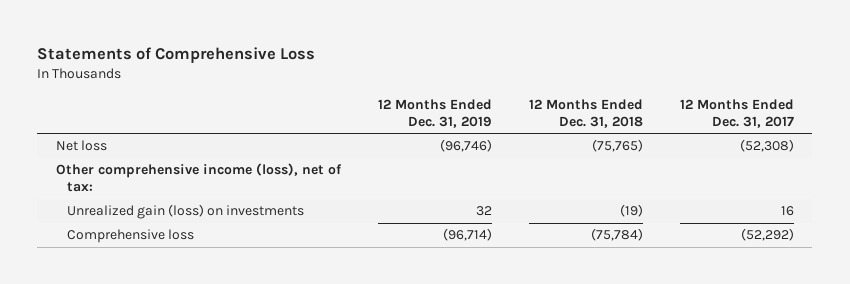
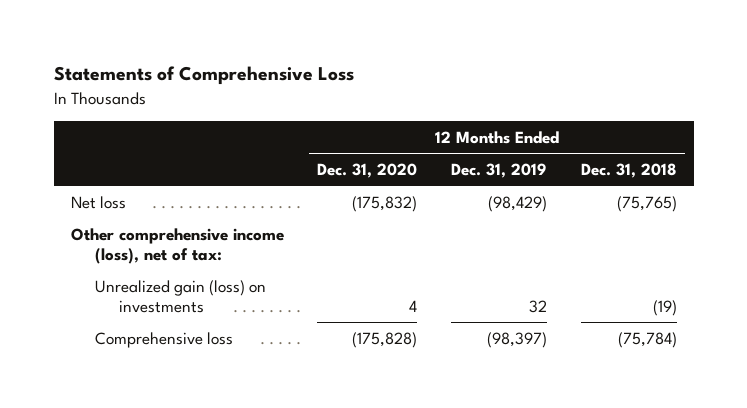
- | 12 Months Ended Dec. 31, 2019 | 12 Months Ended Dec. 31, 2018 | 12 Months Ended Dec. 31, 2017
+ | 12 Months Ended Dec. 31, 2020 | 12 Months Ended Dec. 31, 2019 | 12 Months Ended Dec. 31, 2018
- Net loss | (96,746) | (75,765) | (52,308)
+ Net loss | (175,832) | (98,429) | (75,765)
- Comprehensive loss | (96,714) | (75,784) | (52,292)
+ Comprehensive loss | (175,828) | (98,397) | (75,784)

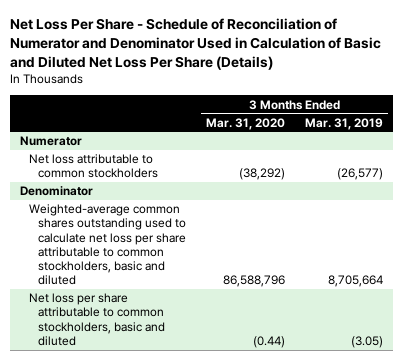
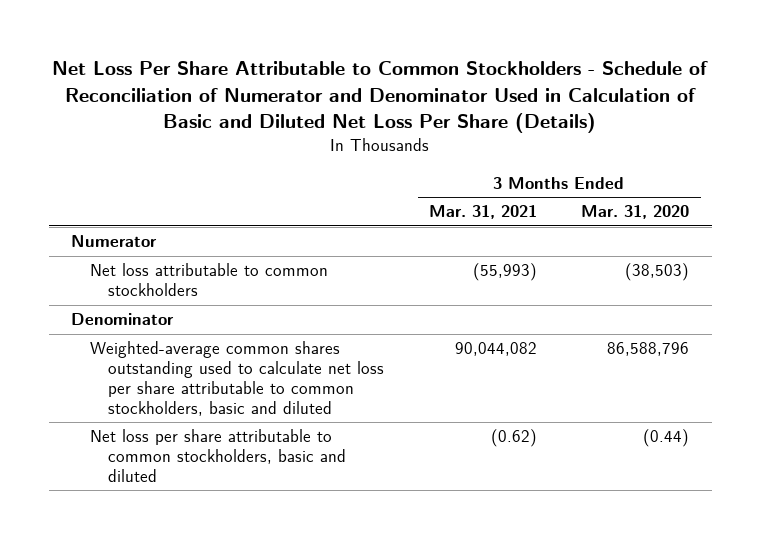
- Net Loss Per Share - Schedule of Reconciliation of Numerator and Denominator Used in Calculation of Basic and Diluted Net Loss Per Share (Details)
+ Net Loss Per Share Attributable to Common Stockholders - Schedule of Reconciliation of Numerator and Denominator Used in Calculation of Basic and Diluted Net Loss Per Share (Details)
- | 3 Months Ended Mar. 31, 2020 | 3 Months Ended Mar. 31, 2019
+ | 3 Months Ended Mar. 31, 2021 | 3 Months Ended Mar. 31, 2020
- Net loss attributable to common stockholders | (38,292) | (26,577)
+ Net loss attributable to common stockholders | (55,993) | (38,503)

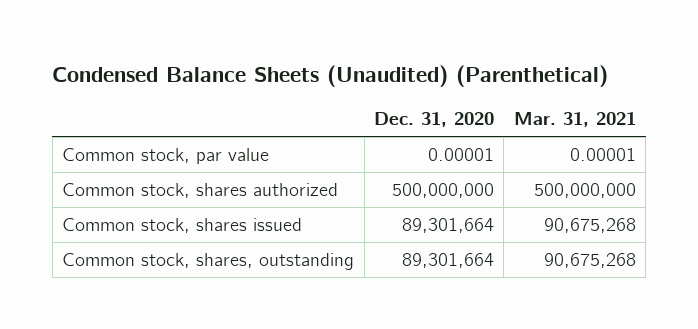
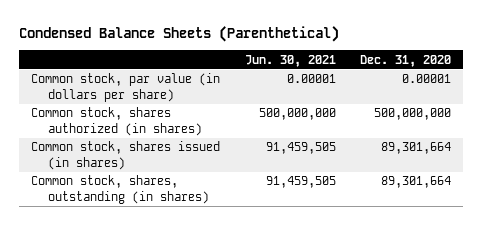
- Condensed Balance Sheets (Unaudited) (Parenthetical)
+ Condensed Balance Sheets (Parenthetical)
- | Dec. 31, 2020 | Mar. 31, 2021
+ | Jun. 30, 2021 | Dec. 31, 2020
- Common stock, par value | 0.00001 | 0.00001
- Common stock, shares authorized | 500,000,000 | 500,000,000
- Common stock, shares issued | 89,301,664 | 90,675,268
- Common stock, shares, outstanding | 89,301,664 | 90,675,268
+ Common stock, par value (in dollars per share) | 0.00001 | 0.00001
+ Common stock, shares authorized (in shares) | 500,000,000 | 500,000,000
+ Common stock, shares issued (in shares) | 91,459,505 | 89,301,664
+ Common stock, shares, outstanding (in shares) | 91,459,505 | 89,301,664

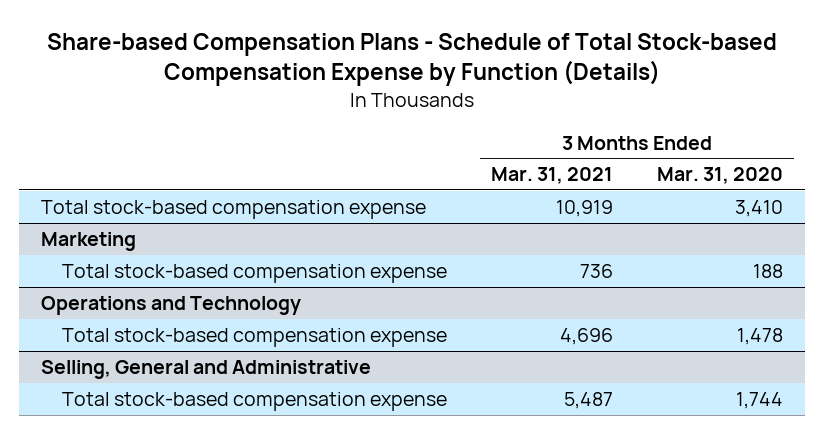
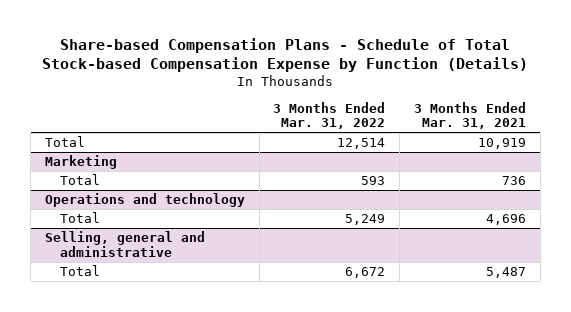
- | 3 Months Ended Mar. 31, 2021 | 3 Months Ended Mar. 31, 2020
+ | 3 Months Ended Mar. 31, 2022 | 3 Months Ended Mar. 31, 2021
- Total stock-based compensation expense | 10,919 | 3,410
+ Total | 12,514 | 10,919
@ Marketing
- Total stock-based compensation expense | 736 | 188
- Operations and Technology
- Total stock-based compensation expense | 4,696 | 1,478
- Selling, General and Administrative
- Total stock-based compensation expense | 5,487 | 1,744
@ Marketing
+ Total | 593 | 736
+ Operations and technology
+ Total | 5,249 | 4,696
+ Selling, general and administrative
+ Total | 6,672 | 5,487

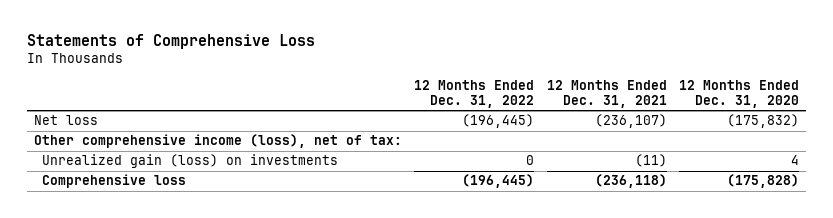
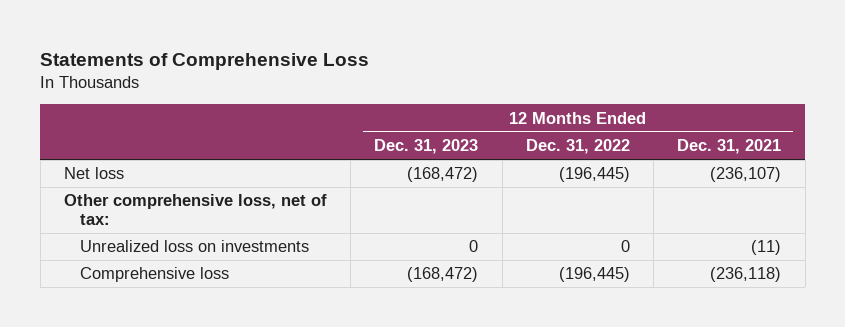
- | 12 Months Ended Dec. 31, 2022 | 12 Months Ended Dec. 31, 2021 | 12 Months Ended Dec. 31, 2020
+ | 12 Months Ended Dec. 31, 2023 | 12 Months Ended Dec. 31, 2022 | 12 Months Ended Dec. 31, 2021
- Other comprehensive income (loss), net of tax:
- Unrealized gain (loss) on investments | 0 | (11) | 4
+ Other comprehensive loss, net of tax:
+ Unrealized loss on investments | 0 | 0 | (11)

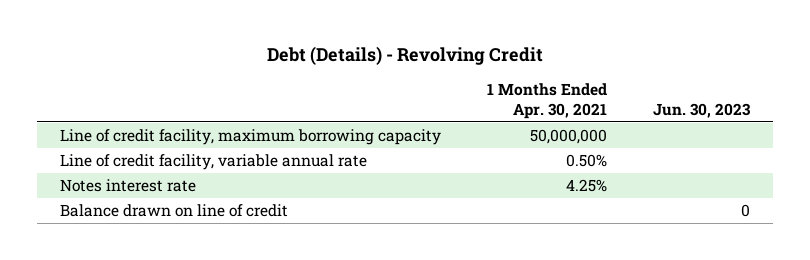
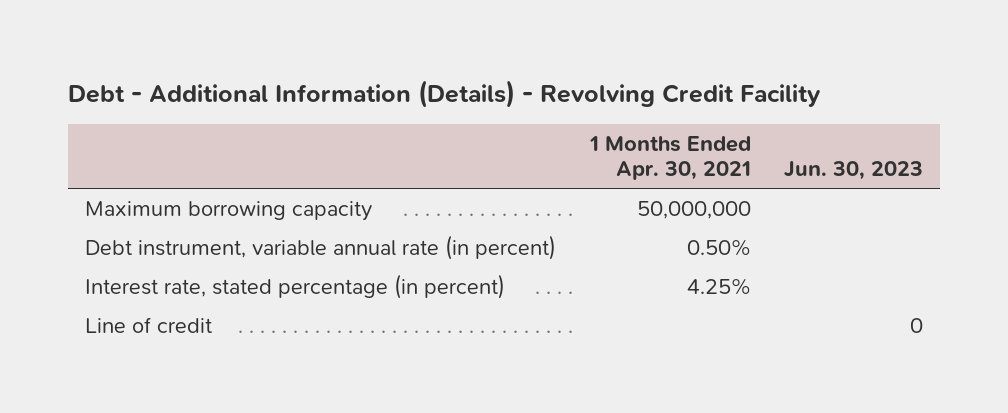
- Debt (Details) - Revolving Credit
+ Debt - Additional Information (Details) - Revolving Credit Facility
- Line of credit facility, maximum borrowing capacity | 50,000,000 |
- Line of credit facility, variable annual rate | 0.50% |
- Notes interest rate | 4.25% |
- Balance drawn on line of credit | | 0
+ Maximum borrowing capacity | 50,000,000 |
+ Debt instrument, variable annual rate (in percent) | 0.50% |
+ Interest rate, stated percentage (in percent) | 4.25% |
+ Line of credit | | 0

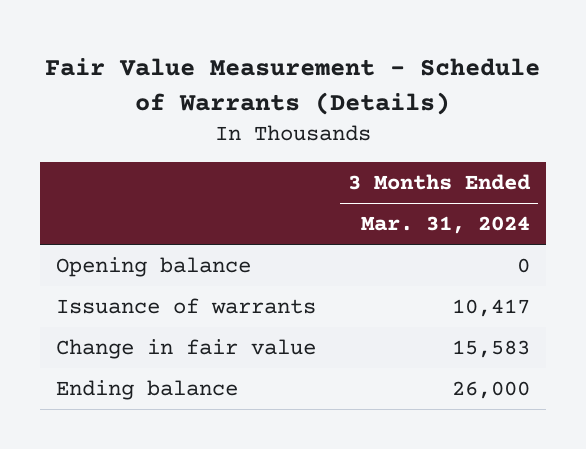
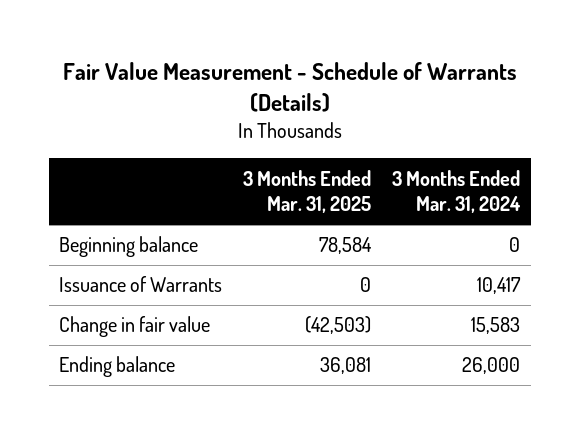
- | 3 Months Ended Mar. 31, 2024
+ | 3 Months Ended Mar. 31, 2025 | 3 Months Ended Mar. 31, 2024
- Opening balance | 0
- Issuance of warrants | 10,417
+ Beginning balance | 78,584 | 0
+ Issuance of Warrants | 0 | 10,417

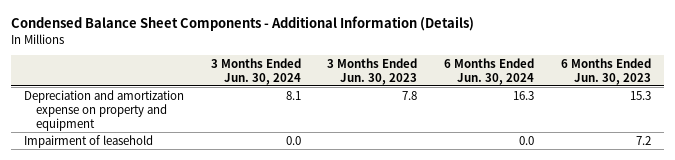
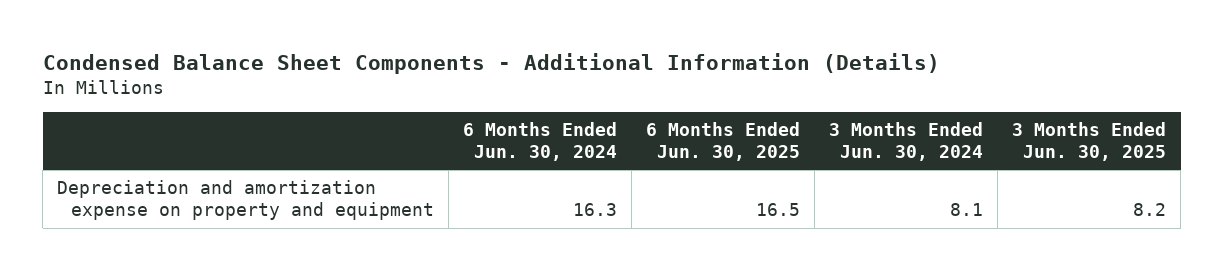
- | 3 Months Ended Jun. 30, 2024 | 3 Months Ended Jun. 30, 2023 | 6 Months Ended Jun. 30, 2024 | 6 Months Ended Jun. 30, 2023
+ | 6 Months Ended Jun. 30, 2024 | 6 Months Ended Jun. 30, 2025 | 3 Months Ended Jun. 30, 2024 | 3 Months Ended Jun. 30, 2025
- Impairment of leasehold | 0.0 | | 0.0 | 7.2

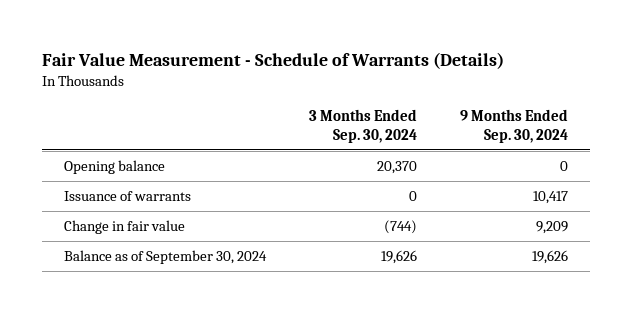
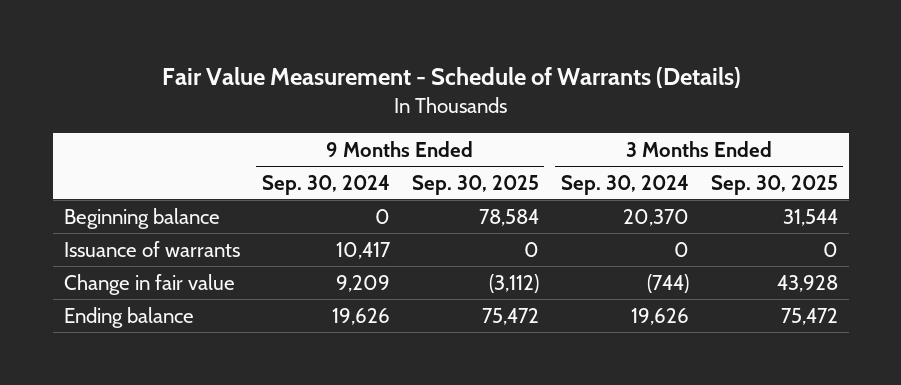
- | 3 Months Ended Sep. 30, 2024 | 9 Months Ended Sep. 30, 2024
+ | 9 Months Ended Sep. 30, 2024 | 9 Months Ended Sep. 30, 2025 | 3 Months Ended Sep. 30, 2024 | 3 Months Ended Sep. 30, 2025
- Opening balance | 20,370 | 0
+ Beginning balance | 0 | 78,584 | 20,370 | 31,544
- Balance as of September 30, 2024 | 19,626 | 19,626
+ Ending balance | 19,626 | 75,472 | 19,626 | 75,472

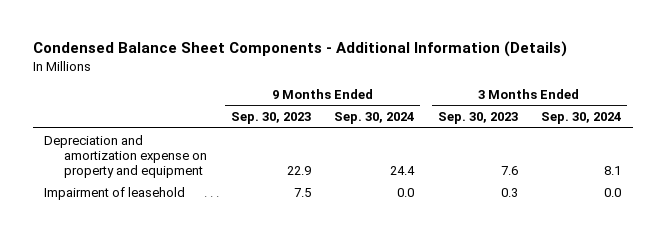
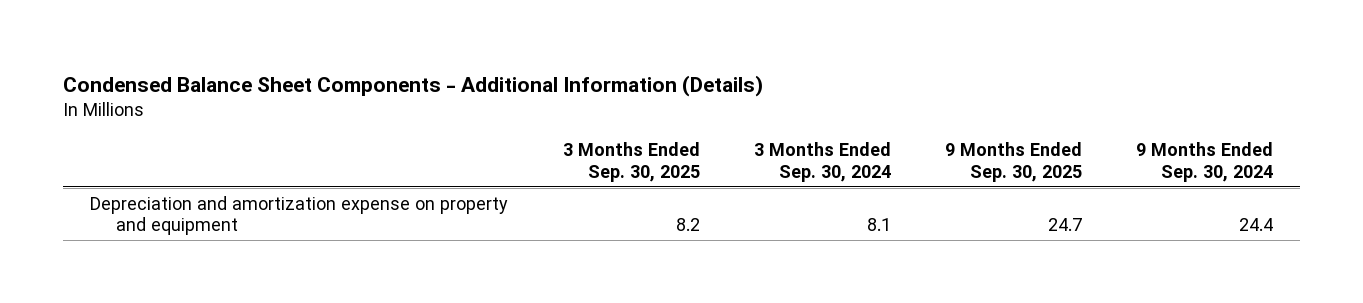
- | 9 Months Ended Sep. 30, 2023 | 9 Months Ended Sep. 30, 2024 | 3 Months Ended Sep. 30, 2023 | 3 Months Ended Sep. 30, 2024
+ | 3 Months Ended Sep. 30, 2025 | 3 Months Ended Sep. 30, 2024 | 9 Months Ended Sep. 30, 2025 | 9 Months Ended Sep. 30, 2024
- Impairment of leasehold | 7.5 | 0.0 | 0.3 | 0.0

